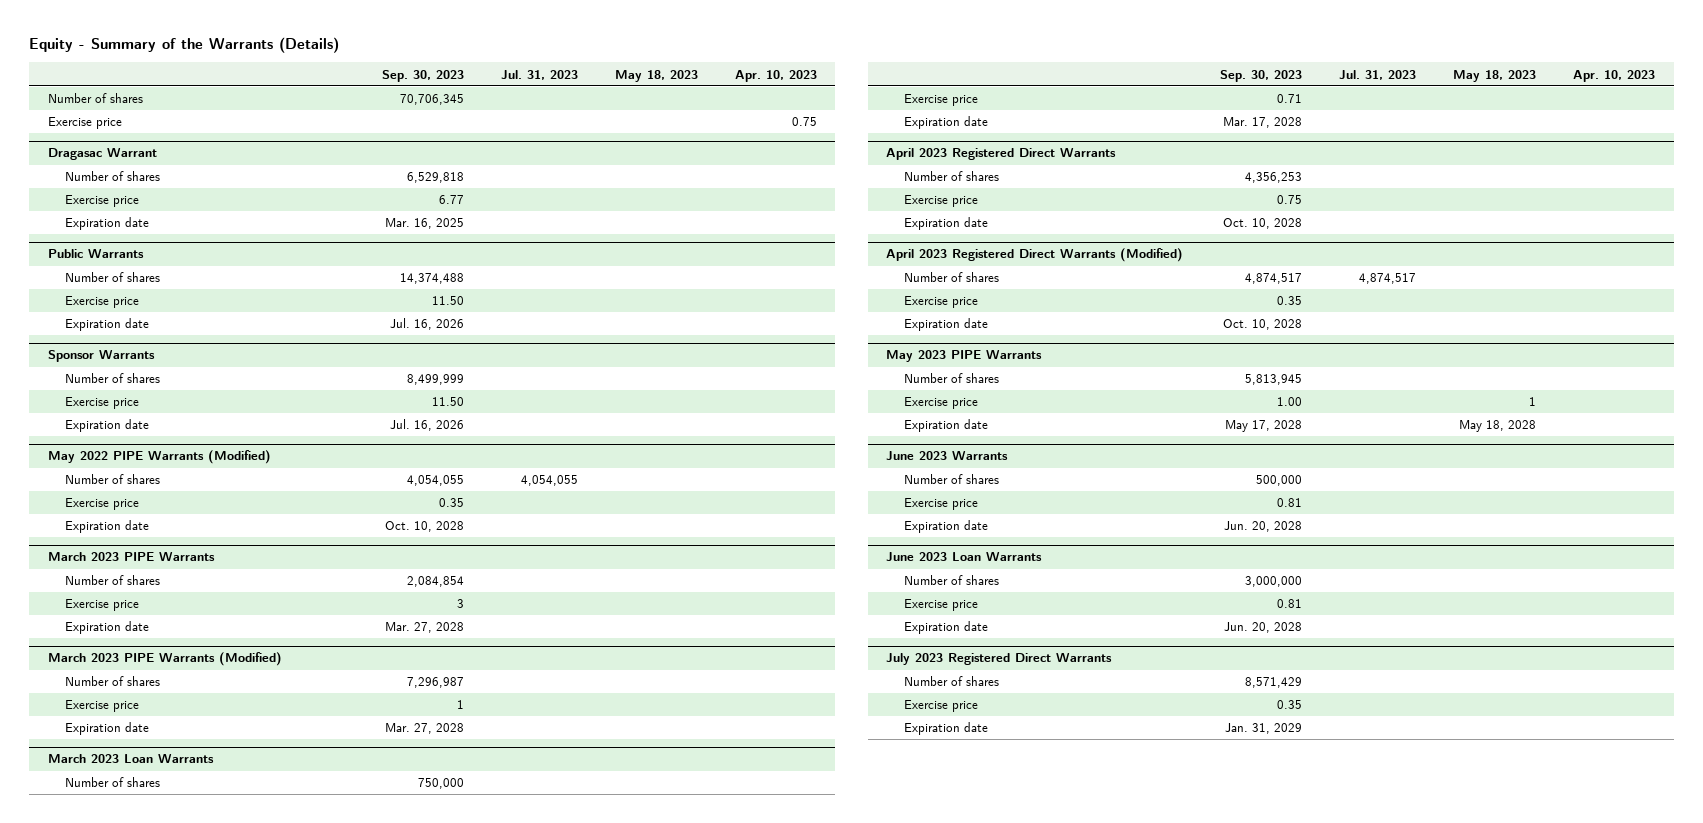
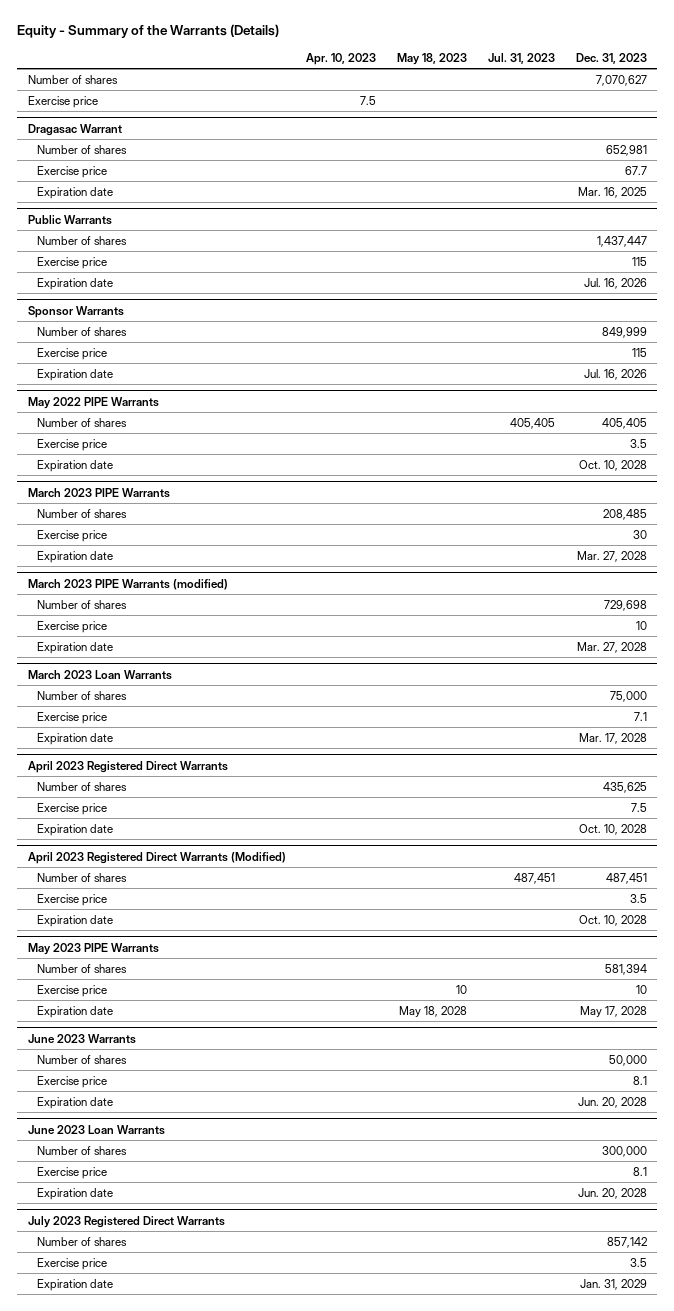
- | Sep. 30, 2023 | Jul. 31, 2023 | May 18, 2023 | Apr. 10, 2023
+ | Apr. 10, 2023 | May 18, 2023 | Jul. 31, 2023 | Dec. 31, 2023
- Exercise price | | | | 0.75
+ Exercise price | 7.5 | | |
- May 2022 PIPE Warrants (Modified)
- Number of shares | 4,054,055 | 4,054,055 | |
- Exercise price | 0.35 | | |
- Expiration date | Oct. 10, 2028 | | |
+ May 2022 PIPE Warrants
+ Number of shares | | | 405,405 | 405,405
+ Exercise price | | | | 3.5
+ Expiration date | | | | Oct. 10, 2028
- March 2023 PIPE Warrants (Modified)
+ March 2023 PIPE Warrants (modified)
@ April 2023 Registered Direct Warrants (Modified)
- Number of shares | 4,874,517 | 4,874,517 | |
+ Number of shares | | | 487,451 | 487,451
@ May 2023 PIPE Warrants
- Exercise price | 1.00 | | 1 |
+ Exercise price | | 10 | | 10

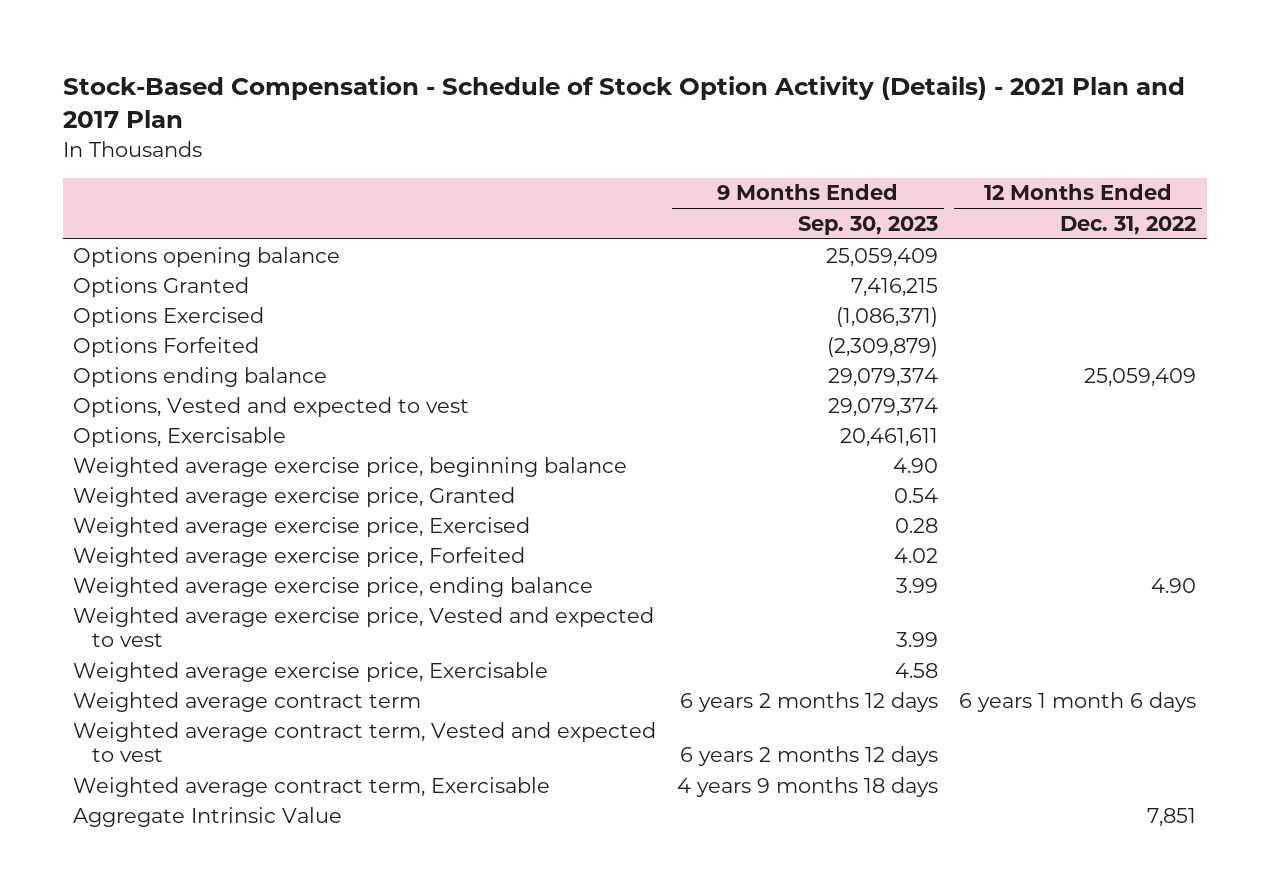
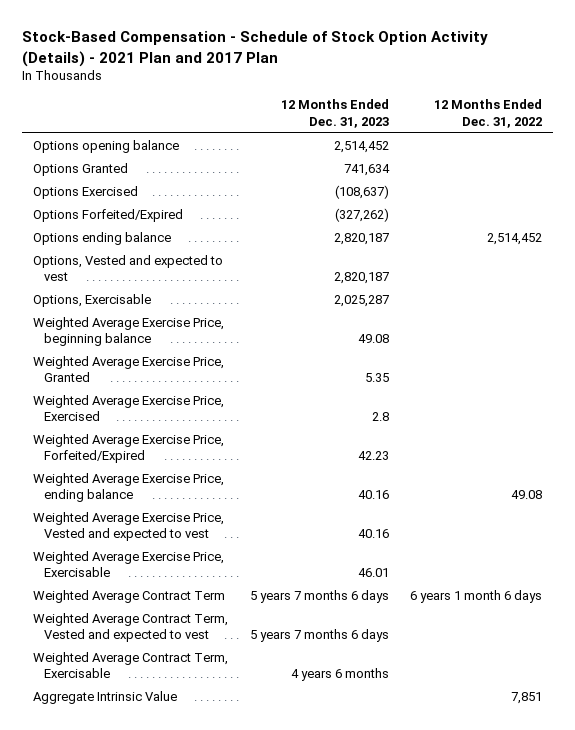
- | 9 Months Ended Sep. 30, 2023 | 12 Months Ended Dec. 31, 2022
+ | 12 Months Ended Dec. 31, 2023 | 12 Months Ended Dec. 31, 2022
- Options Forfeited | (2,309,879) |
- Options ending balance | 29,079,374 | 25,059,409
+ Options Forfeited/Expired | (327,262) |
+ Options ending balance | 2,820,187 | 2,514,452
- Weighted average exercise price, beginning balance | 4.90 |
- Weighted average exercise price, Granted | 0.54 |
- Weighted average exercise price, Exercised | 0.28 |
- Weighted average exercise price, Forfeited | 4.02 |
- Weighted average exercise price, ending balance | 3.99 | 4.90
- Weighted average exercise price, Vested and expected to vest | 3.99 |
- Weighted average exercise price, Exercisable | 4.58 |
- Weighted average contract term | 6 years 2 months 12 days | 6 years 1 month 6 days
- Weighted average contract term, Vested and expected to vest | 6 years 2 months 12 days |
- Weighted average contract term, Exercisable | 4 years 9 months 18 days |
+ Weighted Average Exercise Price, beginning balance | 49.08 |
+ Weighted Average Exercise Price, Granted | 5.35 |
+ Weighted Average Exercise Price, Exercised | 2.8 |
+ Weighted Average Exercise Price, Forfeited/Expired | 42.23 |
+ Weighted Average Exercise Price, ending balance | 40.16 | 49.08
+ Weighted Average Exercise Price, Vested and expected to vest | 40.16 |
+ Weighted Average Exercise Price, Exercisable | 46.01 |
+ Weighted Average Contract Term | 5 years 7 months 6 days | 6 years 1 month 6 days
+ Weighted Average Contract Term, Vested and expected to vest | 5 years 7 months 6 days |
+ Weighted Average Contract Term, Exercisable | 4 years 6 months |

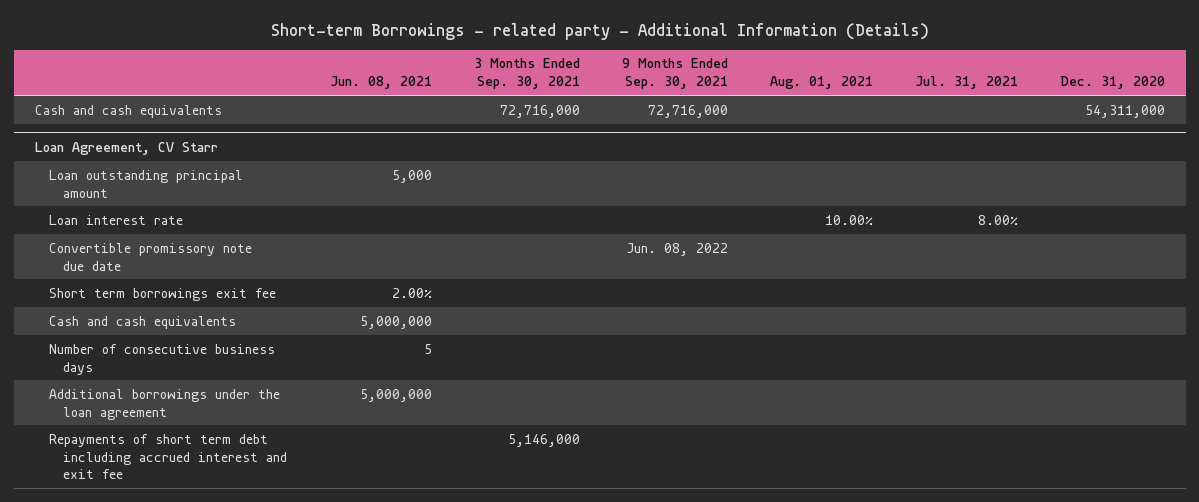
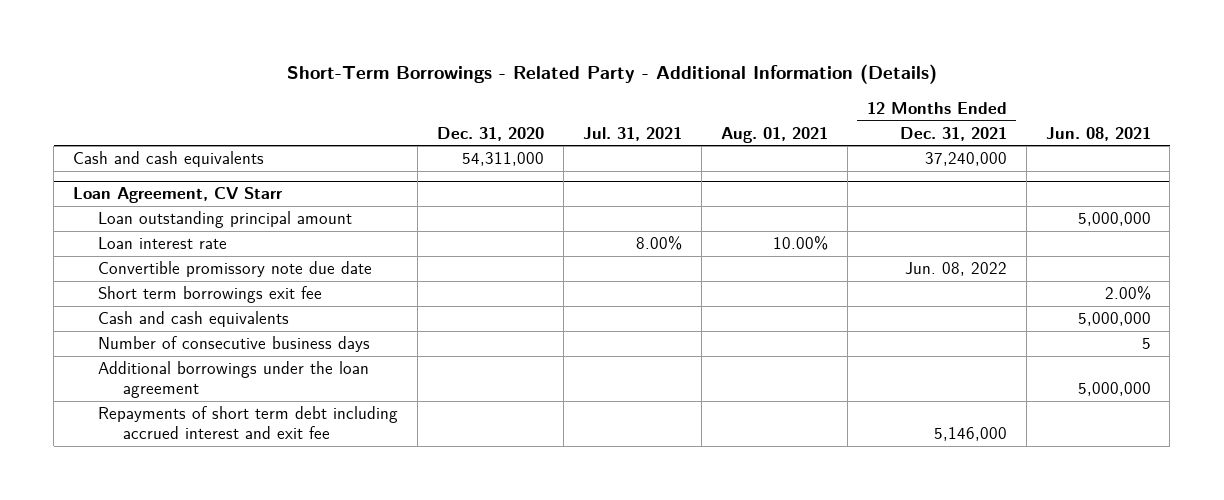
- Short-term Borrowings - related party - Additional Information (Details)
+ Short-Term Borrowings - Related Party - Additional Information (Details)
- | Jun. 08, 2021 | 3 Months Ended Sep. 30, 2021 | 9 Months Ended Sep. 30, 2021 | Aug. 01, 2021 | Jul. 31, 2021 | Dec. 31, 2020
+ | Dec. 31, 2020 | Jul. 31, 2021 | Aug. 01, 2021 | 12 Months Ended Dec. 31, 2021 | Jun. 08, 2021
@ Loan Agreement, CV Starr
- Loan outstanding principal amount | 5,000 | | | | |
+ Loan outstanding principal amount | | | | | 5,000,000

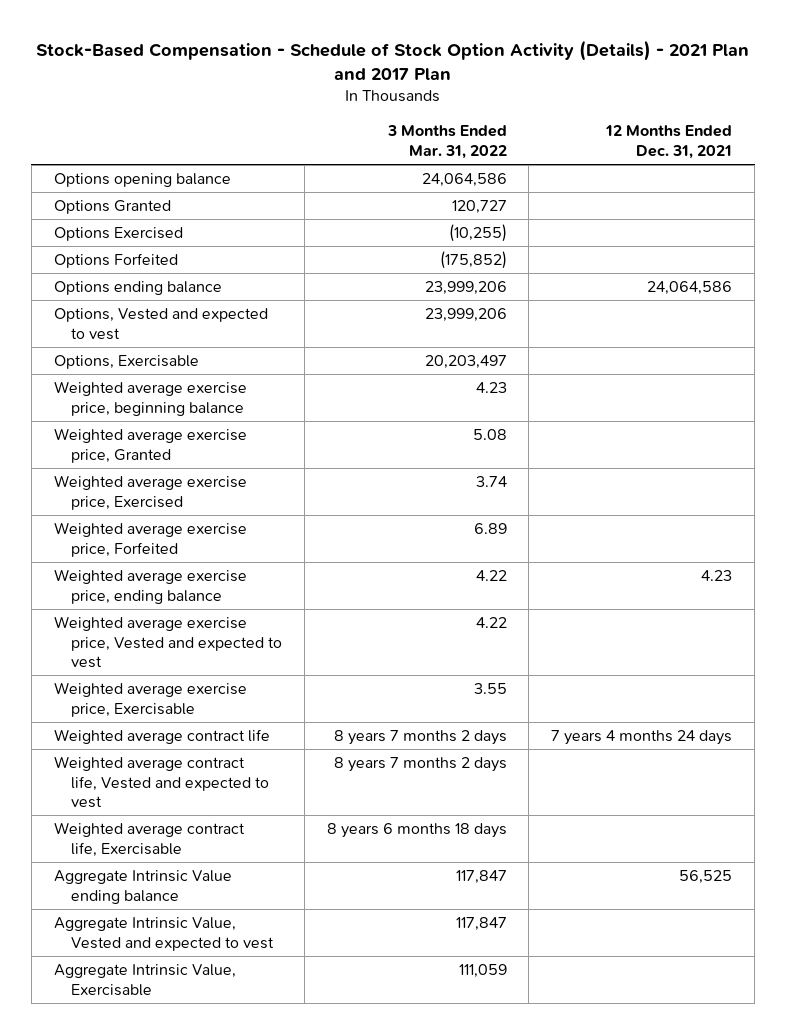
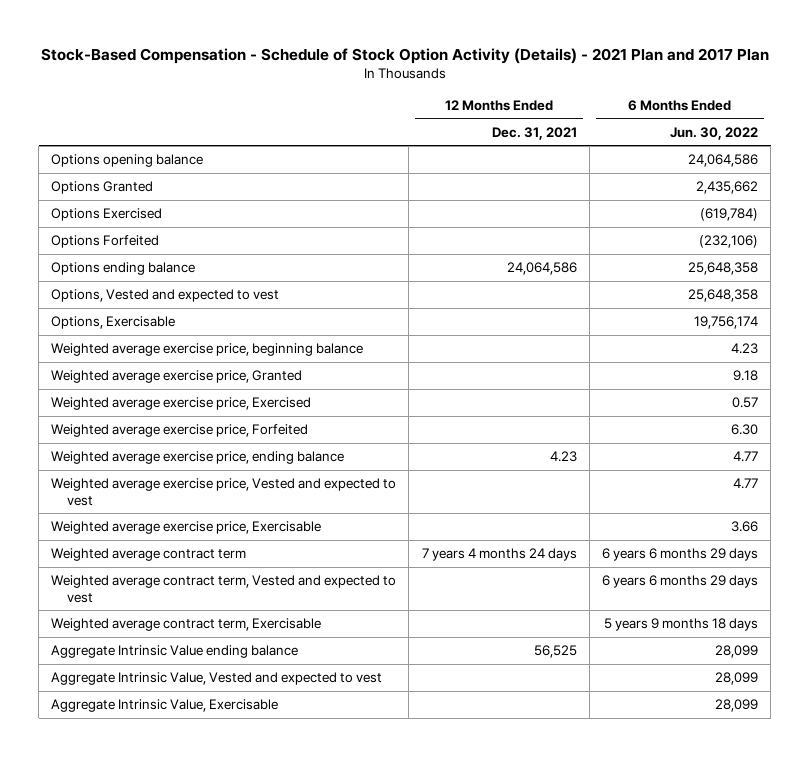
- | 3 Months Ended Mar. 31, 2022 | 12 Months Ended Dec. 31, 2021
+ | 12 Months Ended Dec. 31, 2021 | 6 Months Ended Jun. 30, 2022
- Weighted average contract life | 8 years 7 months 2 days | 7 years 4 months 24 days
- Weighted average contract life, Vested and expected to vest | 8 years 7 months 2 days |
- Weighted average contract life, Exercisable | 8 years 6 months 18 days |
+ Weighted average contract term | 7 years 4 months 24 days | 6 years 6 months 29 days
+ Weighted average contract term, Vested and expected to vest | | 6 years 6 months 29 days
+ Weighted average contract term, Exercisable | | 5 years 9 months 18 days

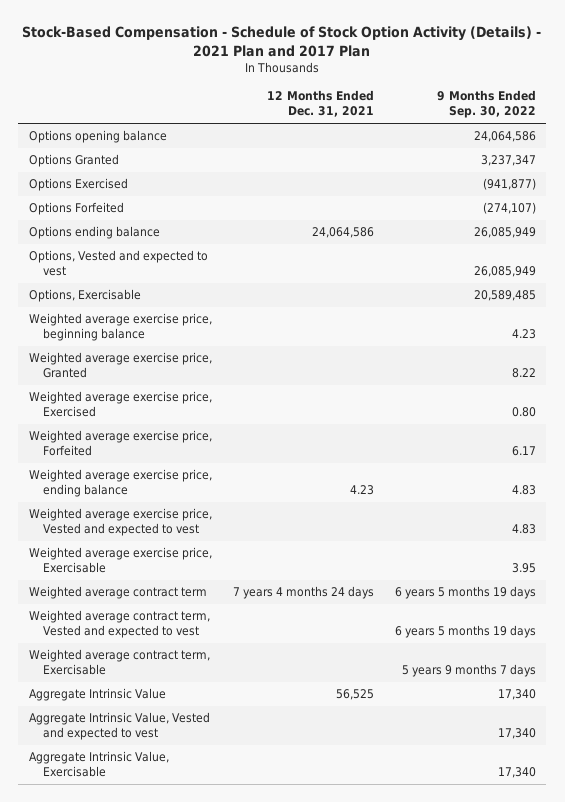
- | 12 Months Ended Dec. 31, 2021 | 6 Months Ended Jun. 30, 2022
+ | 12 Months Ended Dec. 31, 2021 | 9 Months Ended Sep. 30, 2022
- Aggregate Intrinsic Value ending balance | 56,525 | 28,099
+ Aggregate Intrinsic Value | 56,525 | 17,340

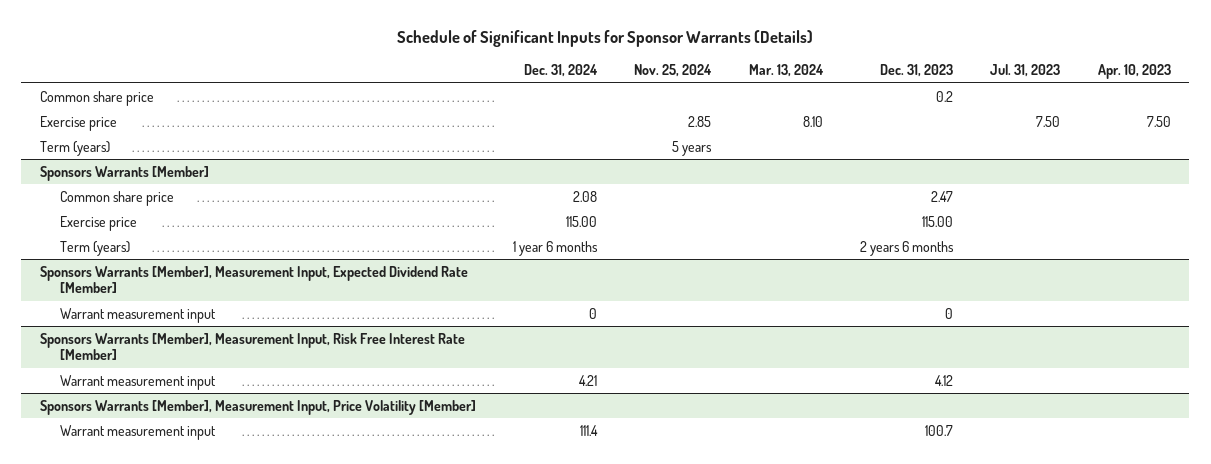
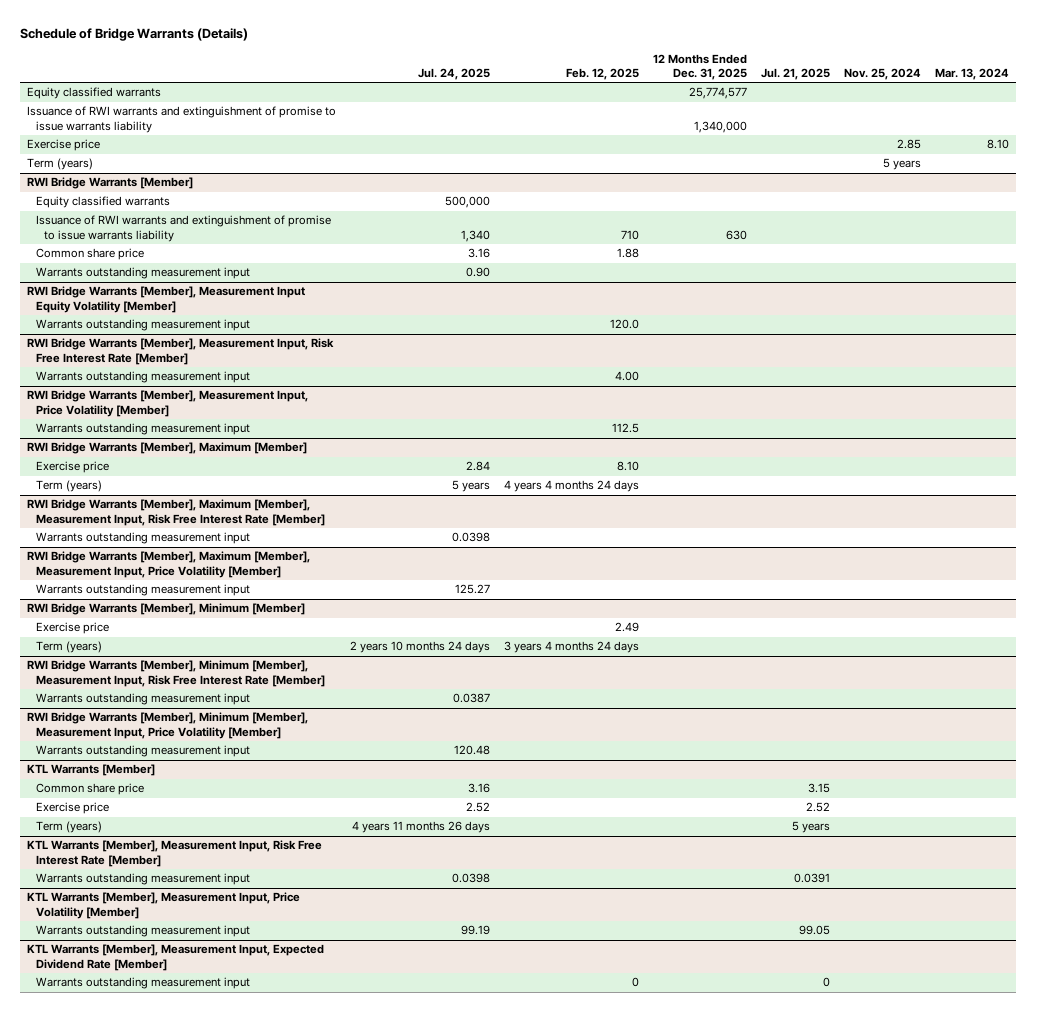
- Schedule of Significant Inputs for Sponsor Warrants (Details)
+ Schedule of Bridge Warrants (Details)
- | Dec. 31, 2024 | Nov. 25, 2024 | Mar. 13, 2024 | Dec. 31, 2023 | Jul. 31, 2023 | Apr. 10, 2023
+ | Jul. 24, 2025 | Feb. 12, 2025 | 12 Months Ended Dec. 31, 2025 | Jul. 21, 2025 | Nov. 25, 2024 | Mar. 13, 2024
- Common share price | | | | 0.2 | |
+ Equity classified warrants | | | 25,774,577 | | |
+ Issuance of RWI warrants and extinguishment of promise to issue warrants liability | | | 1,340,000 | | |
- Sponsors Warrants [Member]
- Common share price | 2.08 | | | 2.47 | |
- Exercise price | 115.00 | | | 115.00 | |
- Term (years) | 1 year 6 months | | | 2 years 6 months | |
- Sponsors Warrants [Member], Measurement Input, Expected Dividend Rate [Member]
- Warrant measurement input | 0 | | | 0 | |
- Sponsors Warrants [Member], Measurement Input, Risk Free Interest Rate [Member]
- Warrant measurement input | 4.21 | | | 4.12 | |
- Sponsors Warrants [Member], Measurement Input, Price Volatility [Member]
- Warrant measurement input | 111.4 | | | 100.7 | |
+ RWI Bridge Warrants [Member]
+ Equity classified warrants | 500,000 | | | | |
+ Issuance of RWI warrants and extinguishment of promise to issue warrants liability | 1,340 | 710 | 630 | | |
+ Common share price | 3.16 | 1.88 | | | |
+ Warrants outstanding measurement input | 0.90 | | | | |
+ RWI Bridge Warrants [Member], Measurement Input Equity Volatility [Member]
+ Warrants outstanding measurement input | | 120.0 | | | |
+ RWI Bridge Warrants [Member], Measurement Input, Risk Free Interest Rate [Member]
+ Warrants outstanding measurement input | | 4.00 | | | |
+ RWI Bridge Warrants [Member], Measurement Input, Price Volatility [Member]
+ Warrants outstanding measurement input | | 112.5 | | | |
+ RWI Bridge Warrants [Member], Maximum [Member]
+ Exercise price | 2.84 | 8.10 | | | |
+ Term (years) | 5 years | 4 years 4 months 24 days | | | |
+ RWI Bridge Warrants [Member], Maximum [Member], Measurement Input, Risk Free Interest Rate [Member]
+ Warrants outstanding measurement input | 0.0398 | | | | |
+ RWI Bridge Warrants [Member], Maximum [Member], Measurement Input, Price Volatility [Member]
+ Warrants outstanding measurement input | 125.27 | | | | |
+ RWI Bridge Warrants [Member], Minimum [Member]
+ Exercise price | | 2.49 | | | |
+ Term (years) | 2 years 10 months 24 days | 3 years 4 months 24 days | | | |
+ RWI Bridge Warrants [Member], Minimum [Member], Measurement Input, Risk Free Interest Rate [Member]
+ Warrants outstanding measurement input | 0.0387 | | | | |
+ RWI Bridge Warrants [Member], Minimum [Member], Measurement Input, Price Volatility [Member]
+ Warrants outstanding measurement input | 120.48 | | | | |
+ KTL Warrants [Member]
+ Common share price | 3.16 | | | 3.15 | |
+ Exercise price | 2.52 | | | 2.52 | |
+ Term (years) | 4 years 11 months 26 days | | | 5 years | |
+ KTL Warrants [Member], Measurement Input, Risk Free Interest Rate [Member]
+ Warrants outstanding measurement input | 0.0398 | | | 0.0391 | |
+ KTL Warrants [Member], Measurement Input, Price Volatility [Member]
+ Warrants outstanding measurement input | 99.19 | | | 99.05 | |
+ KTL Warrants [Member], Measurement Input, Expected Dividend Rate [Member]
+ Warrants outstanding measurement input | | 0 | | 0 | |

